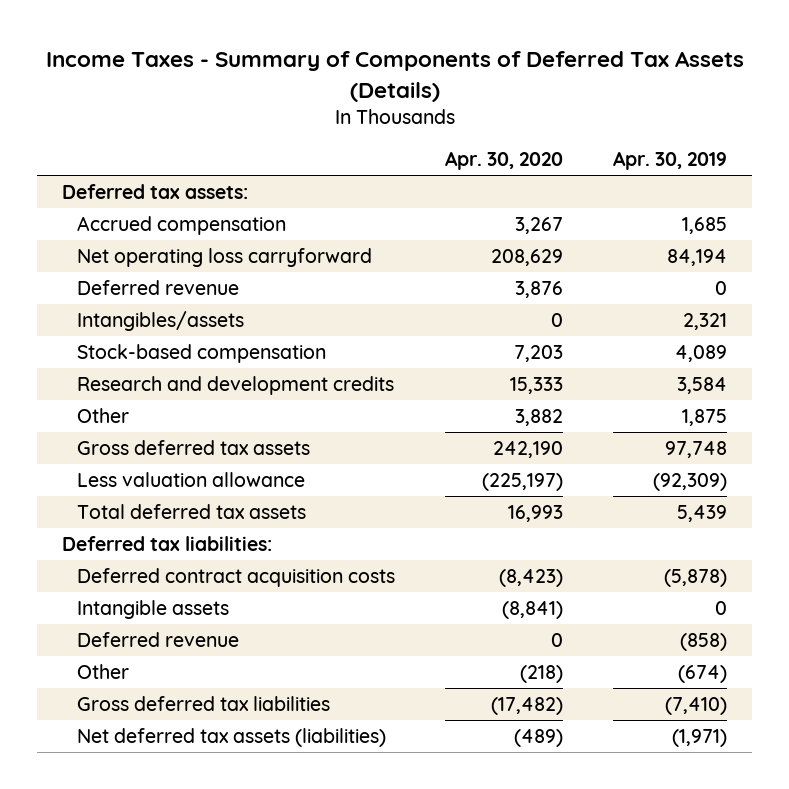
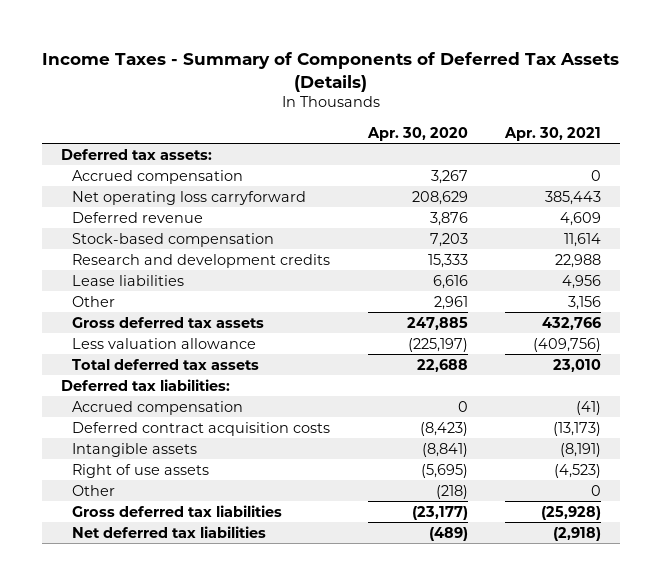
- | Apr. 30, 2020 | Apr. 30, 2019
+ | Apr. 30, 2020 | Apr. 30, 2021
- Intangibles/assets | 0 | 2,321
- Other | 3,882 | 1,875
- Gross deferred tax assets | 242,190 | 97,748
+ Lease liabilities | 6,616 | 4,956
+ Other | 2,961 | 3,156
+ Gross deferred tax assets | 247,885 | 432,766
- Total deferred tax assets | 16,993 | 5,439
+ Total deferred tax assets | 22,688 | 23,010
+ Accrued compensation | 0 | (41)
- Deferred revenue | 0 | (858)
+ Right of use assets | (5,695) | (4,523)
- Gross deferred tax liabilities | (17,482) | (7,410)
- Net deferred tax assets (liabilities) | (489) | (1,971)
+ Gross deferred tax liabilities | (23,177) | (25,928)
+ Net deferred tax liabilities | (489) | (2,918)

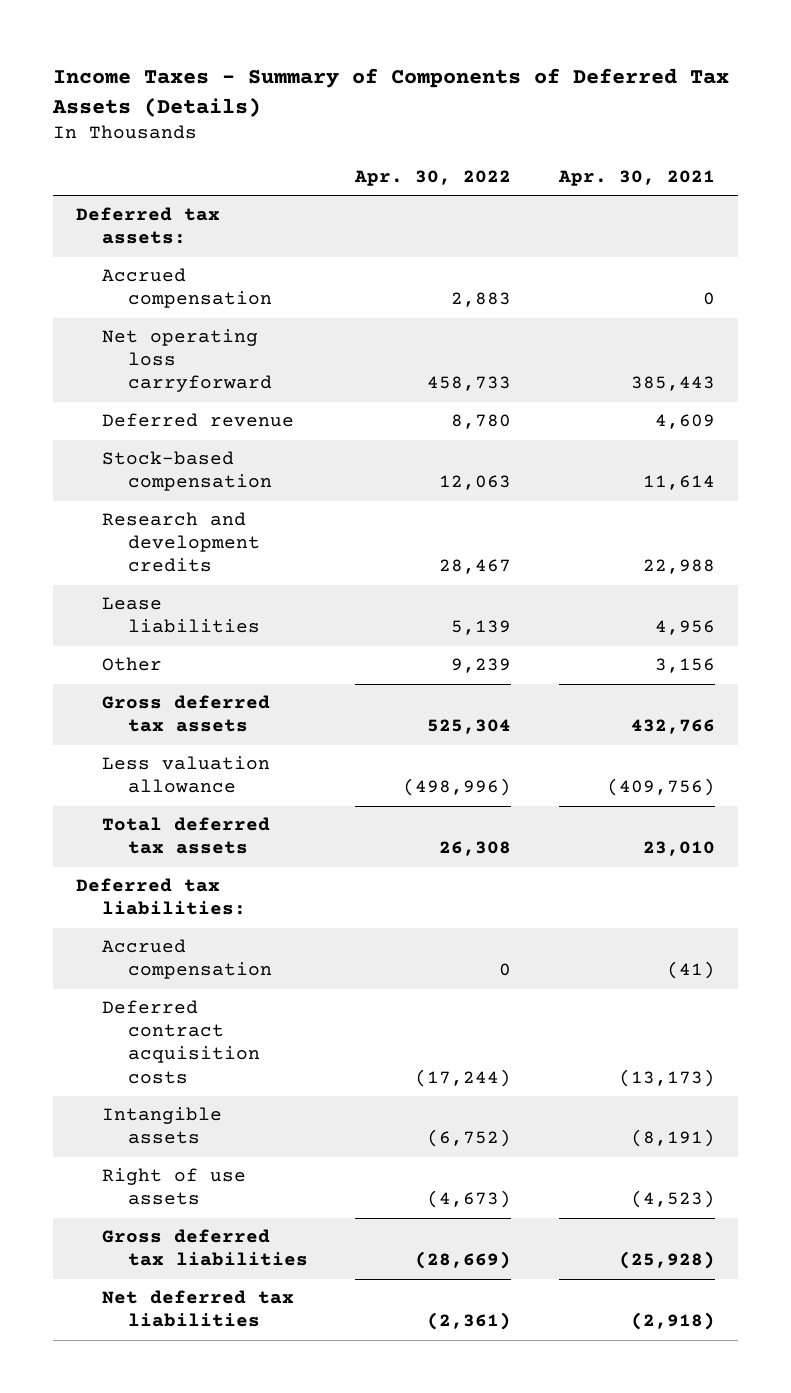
- | Apr. 30, 2020 | Apr. 30, 2021
+ | Apr. 30, 2022 | Apr. 30, 2021
- Other | (218) | 0

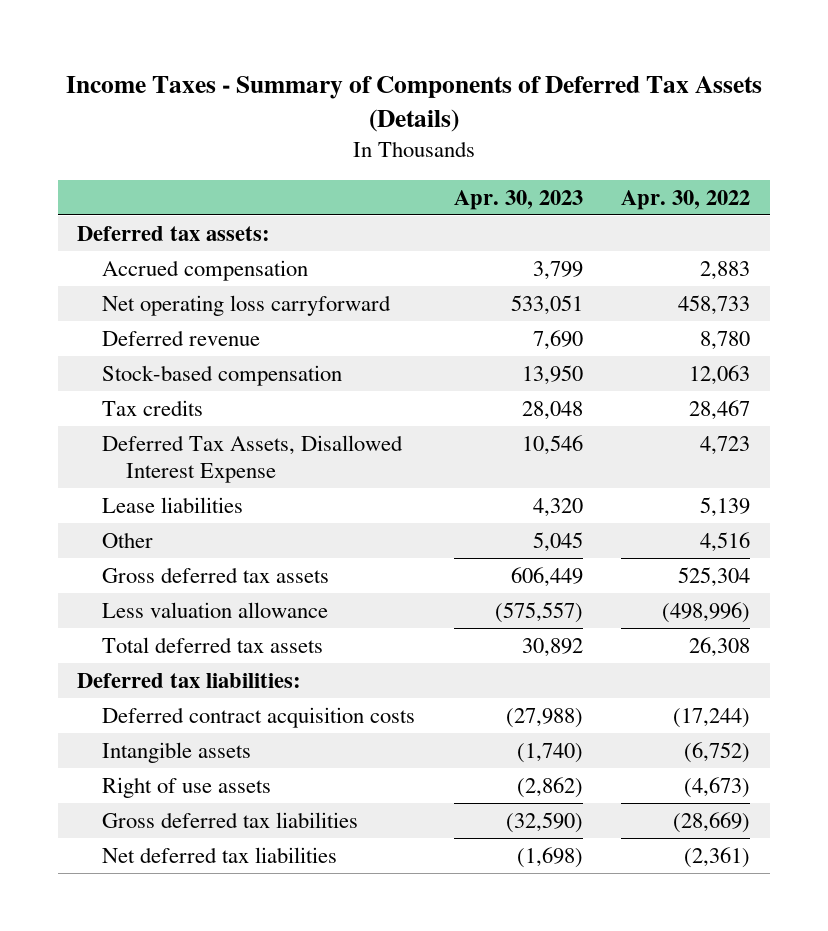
- | Apr. 30, 2022 | Apr. 30, 2021
+ | Apr. 30, 2023 | Apr. 30, 2022
- Research and development credits | 28,467 | 22,988
+ Tax credits | 28,048 | 28,467
+ Deferred Tax Assets, Disallowed Interest Expense | 10,546 | 4,723
- Other | 9,239 | 3,156
+ Other | 5,045 | 4,516
- Accrued compensation | 0 | (41)

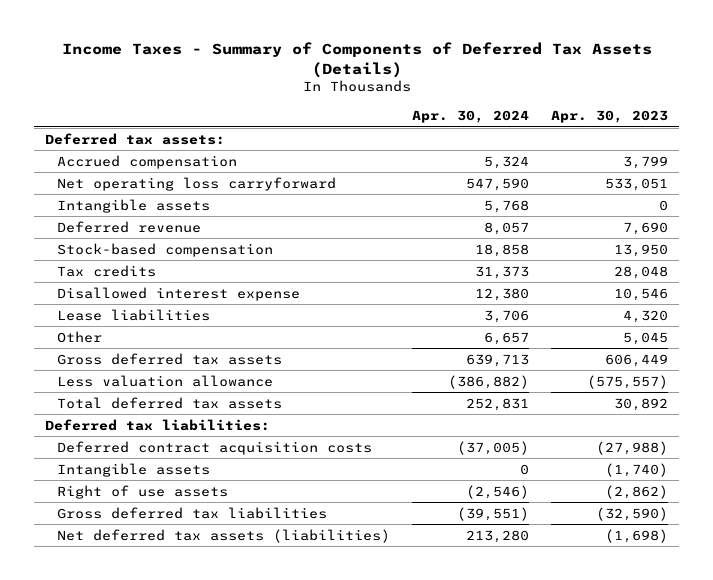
- | Apr. 30, 2023 | Apr. 30, 2022
+ | Apr. 30, 2024 | Apr. 30, 2023
+ Intangible assets | 5,768 | 0
- Deferred Tax Assets, Disallowed Interest Expense | 10,546 | 4,723
+ Disallowed interest expense | 12,380 | 10,546
- Net deferred tax liabilities | (1,698) | (2,361)
+ Net deferred tax assets (liabilities) | 213,280 | (1,698)

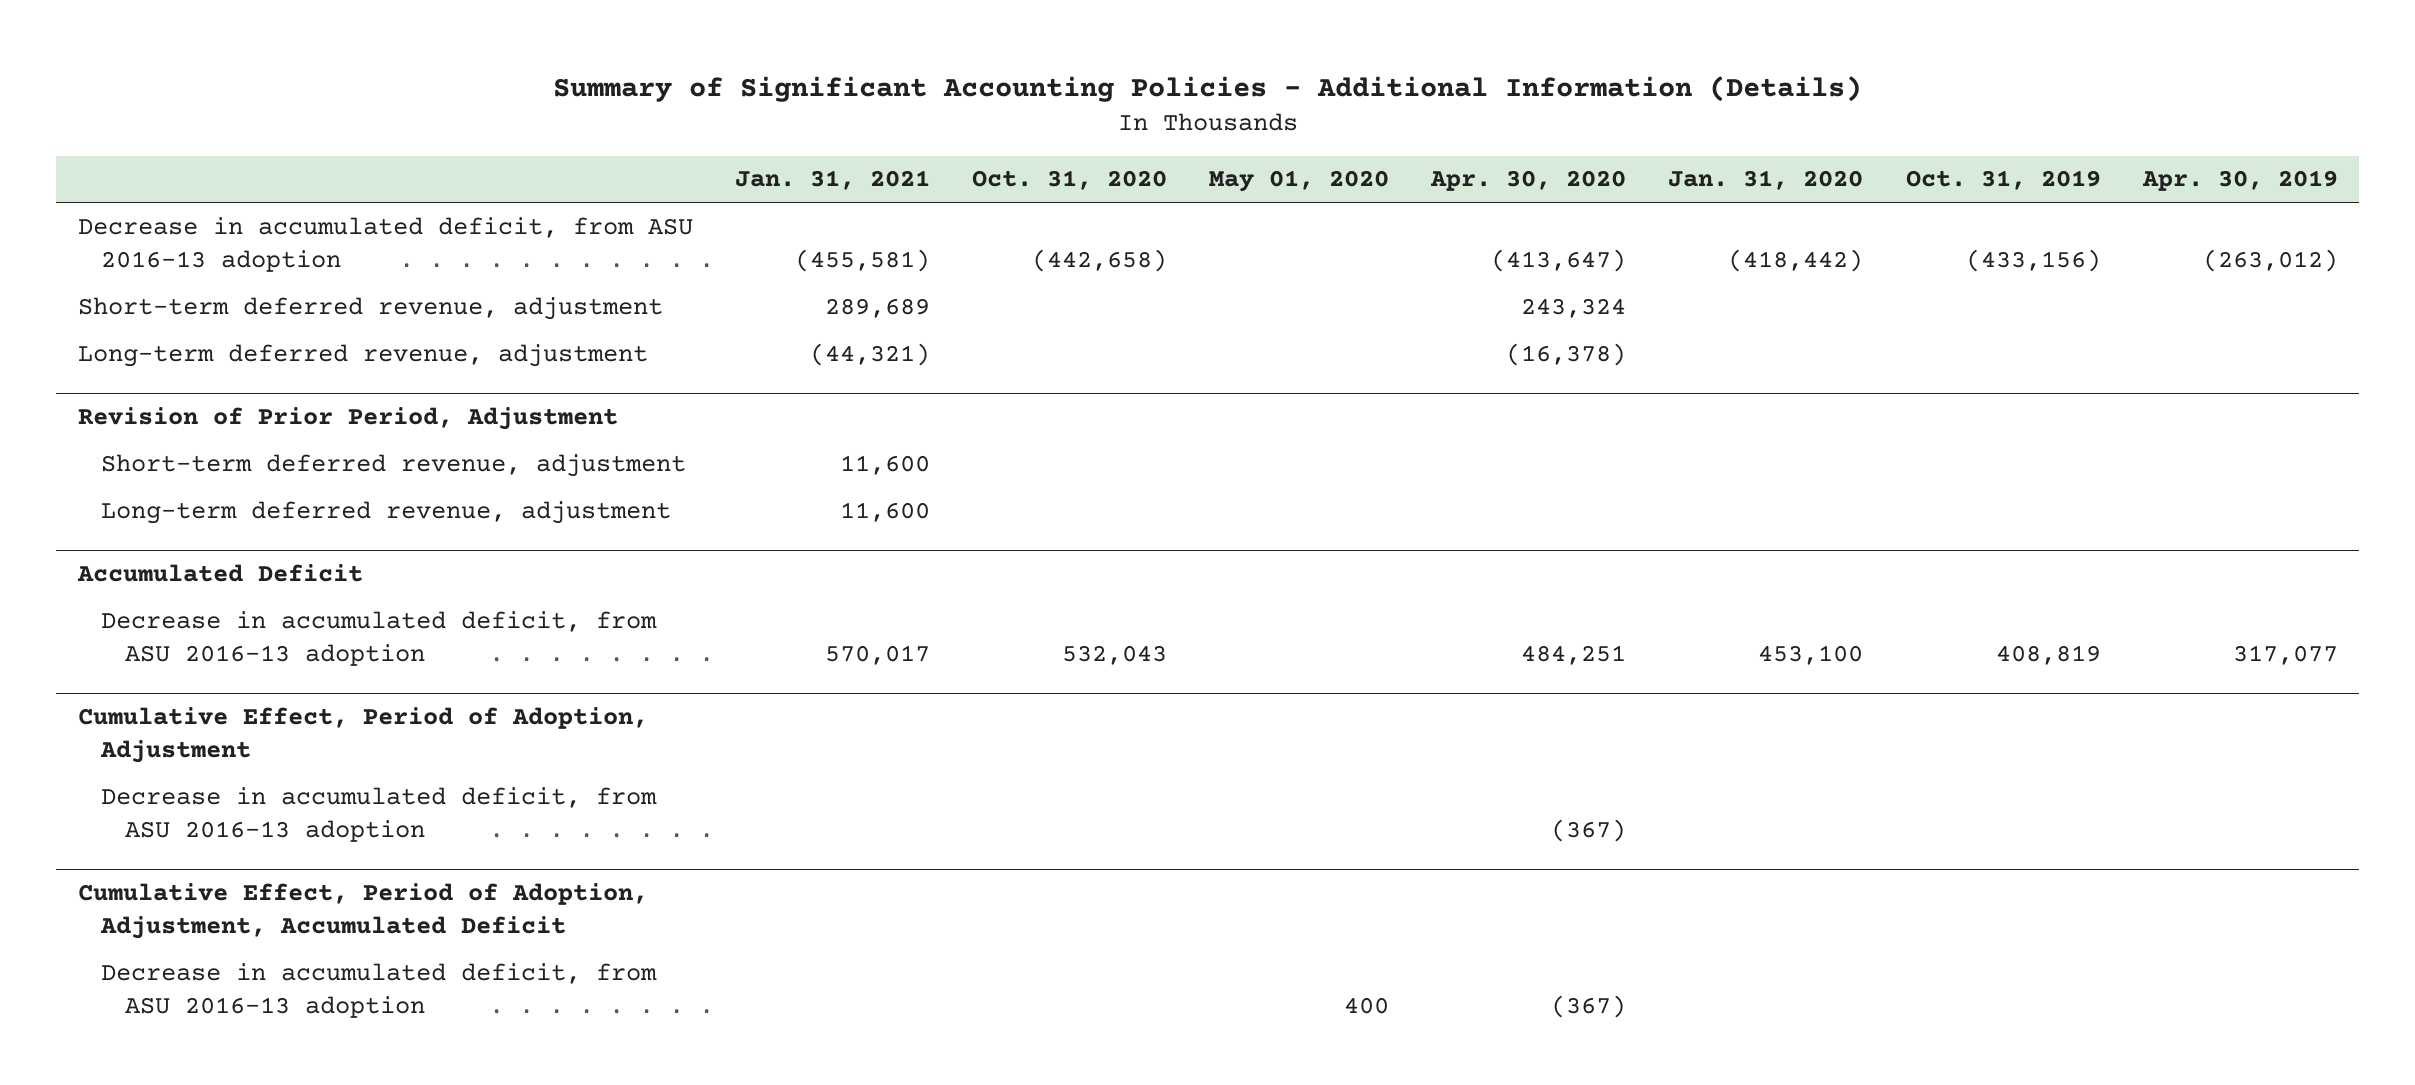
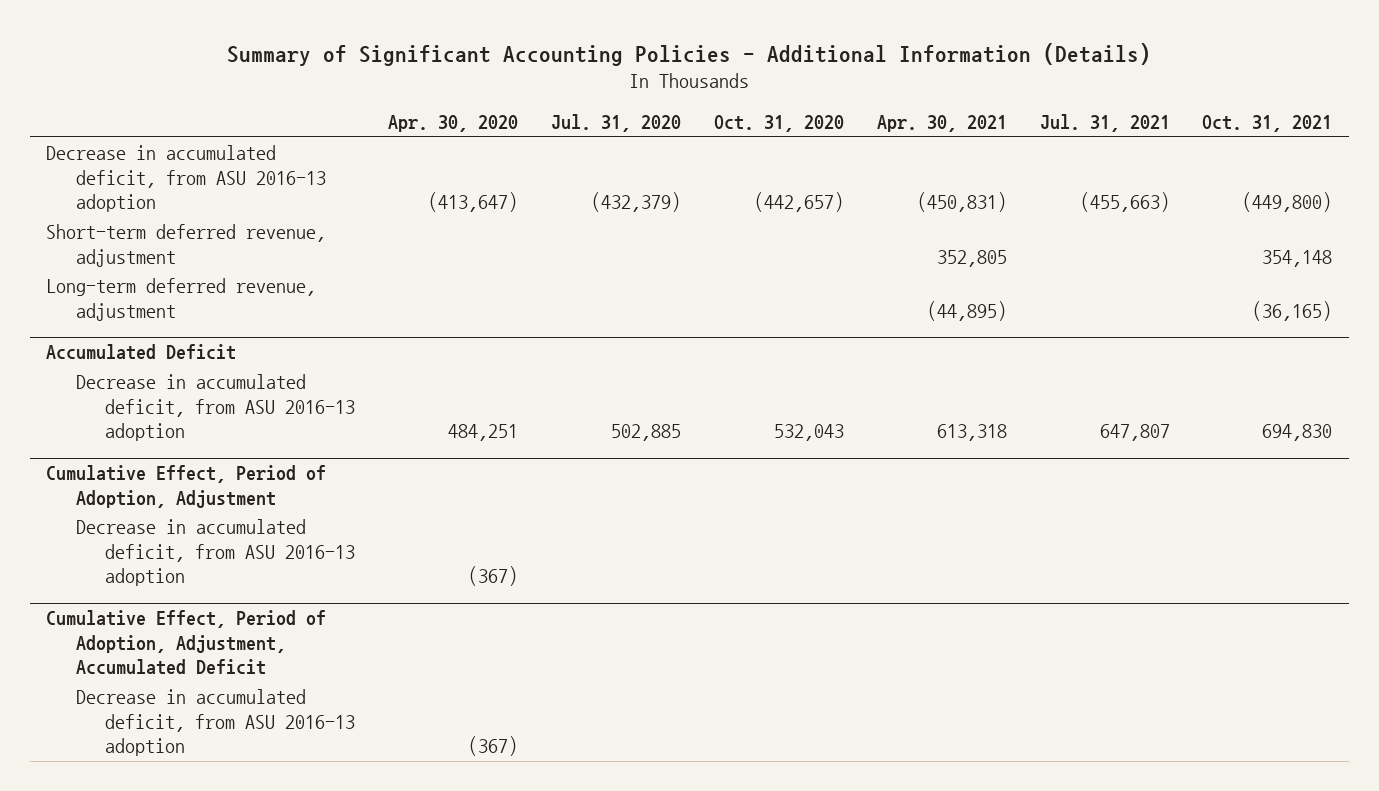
- | Jan. 31, 2021 | Oct. 31, 2020 | May 01, 2020 | Apr. 30, 2020 | Jan. 31, 2020 | Oct. 31, 2019 | Apr. 30, 2019
+ | Apr. 30, 2020 | Jul. 31, 2020 | Oct. 31, 2020 | Apr. 30, 2021 | Jul. 31, 2021 | Oct. 31, 2021
- Decrease in accumulated deficit, from ASU 2016-13 adoption | (455,581) | (442,658) | | (413,647) | (418,442) | (433,156) | (263,012)
- Short-term deferred revenue, adjustment | 289,689 | | | 243,324 | | |
- Long-term deferred revenue, adjustment | (44,321) | | | (16,378) | | |
- Revision of Prior Period, Adjustment
+ Decrease in accumulated deficit, from ASU 2016-13 adoption | (413,647) | (432,379) | (442,657) | (450,831) | (455,663) | (449,800)

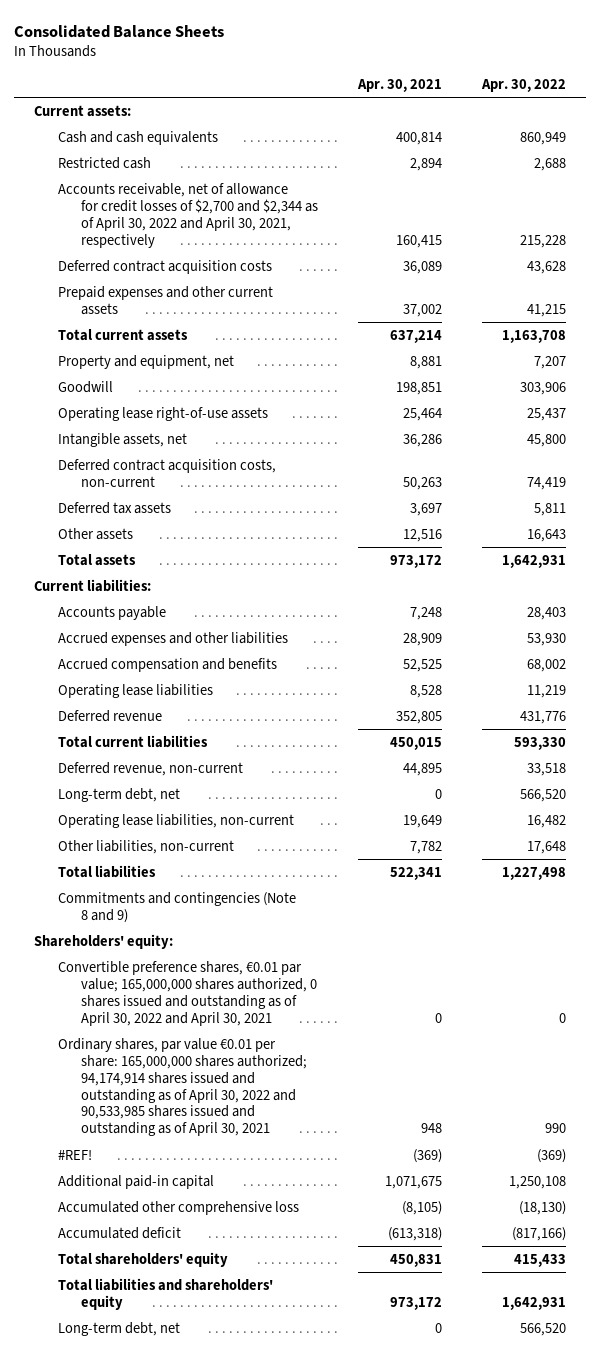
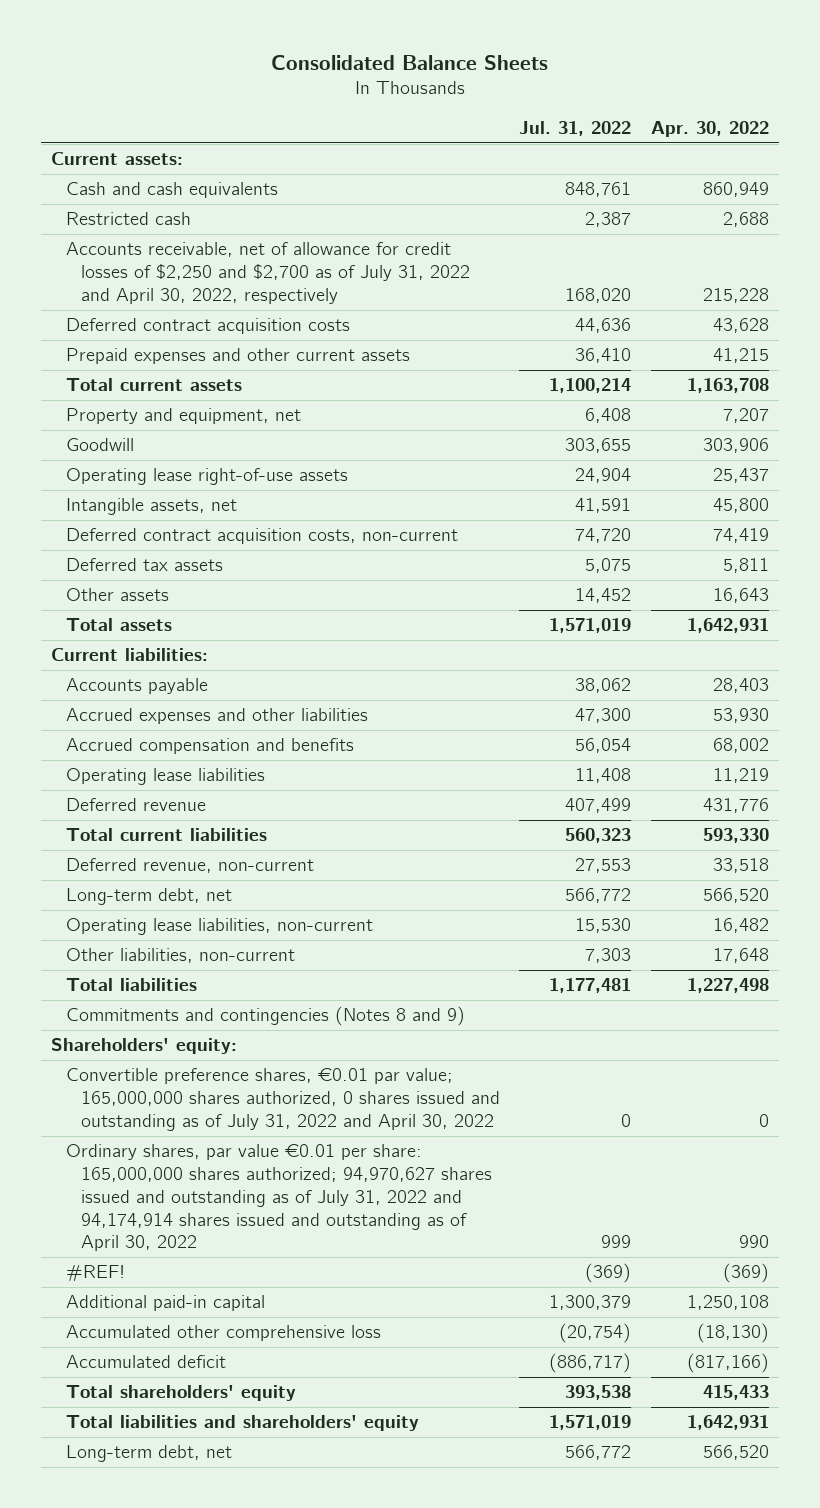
- | Apr. 30, 2021 | Apr. 30, 2022
+ | Jul. 31, 2022 | Apr. 30, 2022
- Accounts receivable, net of allowance for credit losses of $2,700 and $2,344 as of April 30, 2022 and April 30, 2021, respectively | 160,415 | 215,228
+ Accounts receivable, net of allowance for credit losses of $2,250 and $2,700 as of July 31, 2022 and April 30, 2022, respectively | 168,020 | 215,228
- Commitments and contingencies (Note 8 and 9)
+ Commitments and contingencies (Notes 8 and 9)
- Convertible preference shares, €0.01 par value; 165,000,000 shares authorized, 0 shares issued and outstanding as of April 30, 2022 and April 30, 2021 | 0 | 0
- Ordinary shares, par value €0.01 per share: 165,000,000 shares authorized; 94,174,914 shares issued and outstanding as of April 30, 2022 and 90,533,985 shares issued and outstanding as of April 30, 2021 | 948 | 990
+ Convertible preference shares, €0.01 par value; 165,000,000 shares authorized, 0 shares issued and outstanding as of July 31, 2022 and April 30, 2022 | 0 | 0
+ Ordinary shares, par value €0.01 per share: 165,000,000 shares authorized; 94,970,627 shares issued and outstanding as of July 31, 2022 and 94,174,914 shares issued and outstanding as of April 30, 2022 | 999 | 990

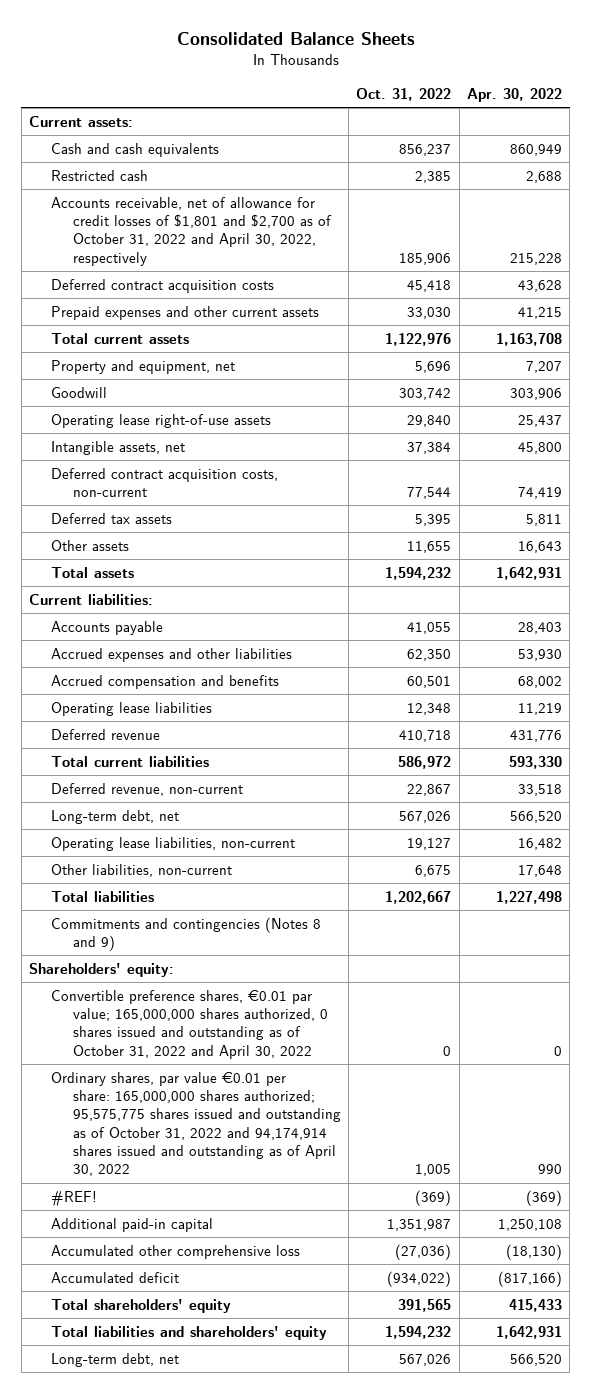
- | Jul. 31, 2022 | Apr. 30, 2022
+ | Oct. 31, 2022 | Apr. 30, 2022
- Accounts receivable, net of allowance for credit losses of $2,250 and $2,700 as of July 31, 2022 and April 30, 2022, respectively | 168,020 | 215,228
+ Accounts receivable, net of allowance for credit losses of $1,801 and $2,700 as of October 31, 2022 and April 30, 2022, respectively | 185,906 | 215,228
- Convertible preference shares, €0.01 par value; 165,000,000 shares authorized, 0 shares issued and outstanding as of July 31, 2022 and April 30, 2022 | 0 | 0
- Ordinary shares, par value €0.01 per share: 165,000,000 shares authorized; 94,970,627 shares issued and outstanding as of July 31, 2022 and 94,174,914 shares issued and outstanding as of April 30, 2022 | 999 | 990
+ Convertible preference shares, €0.01 par value; 165,000,000 shares authorized, 0 shares issued and outstanding as of October 31, 2022 and April 30, 2022 | 0 | 0
+ Ordinary shares, par value €0.01 per share: 165,000,000 shares authorized; 95,575,775 shares issued and outstanding as of October 31, 2022 and 94,174,914 shares issued and outstanding as of April 30, 2022 | 1,005 | 990

